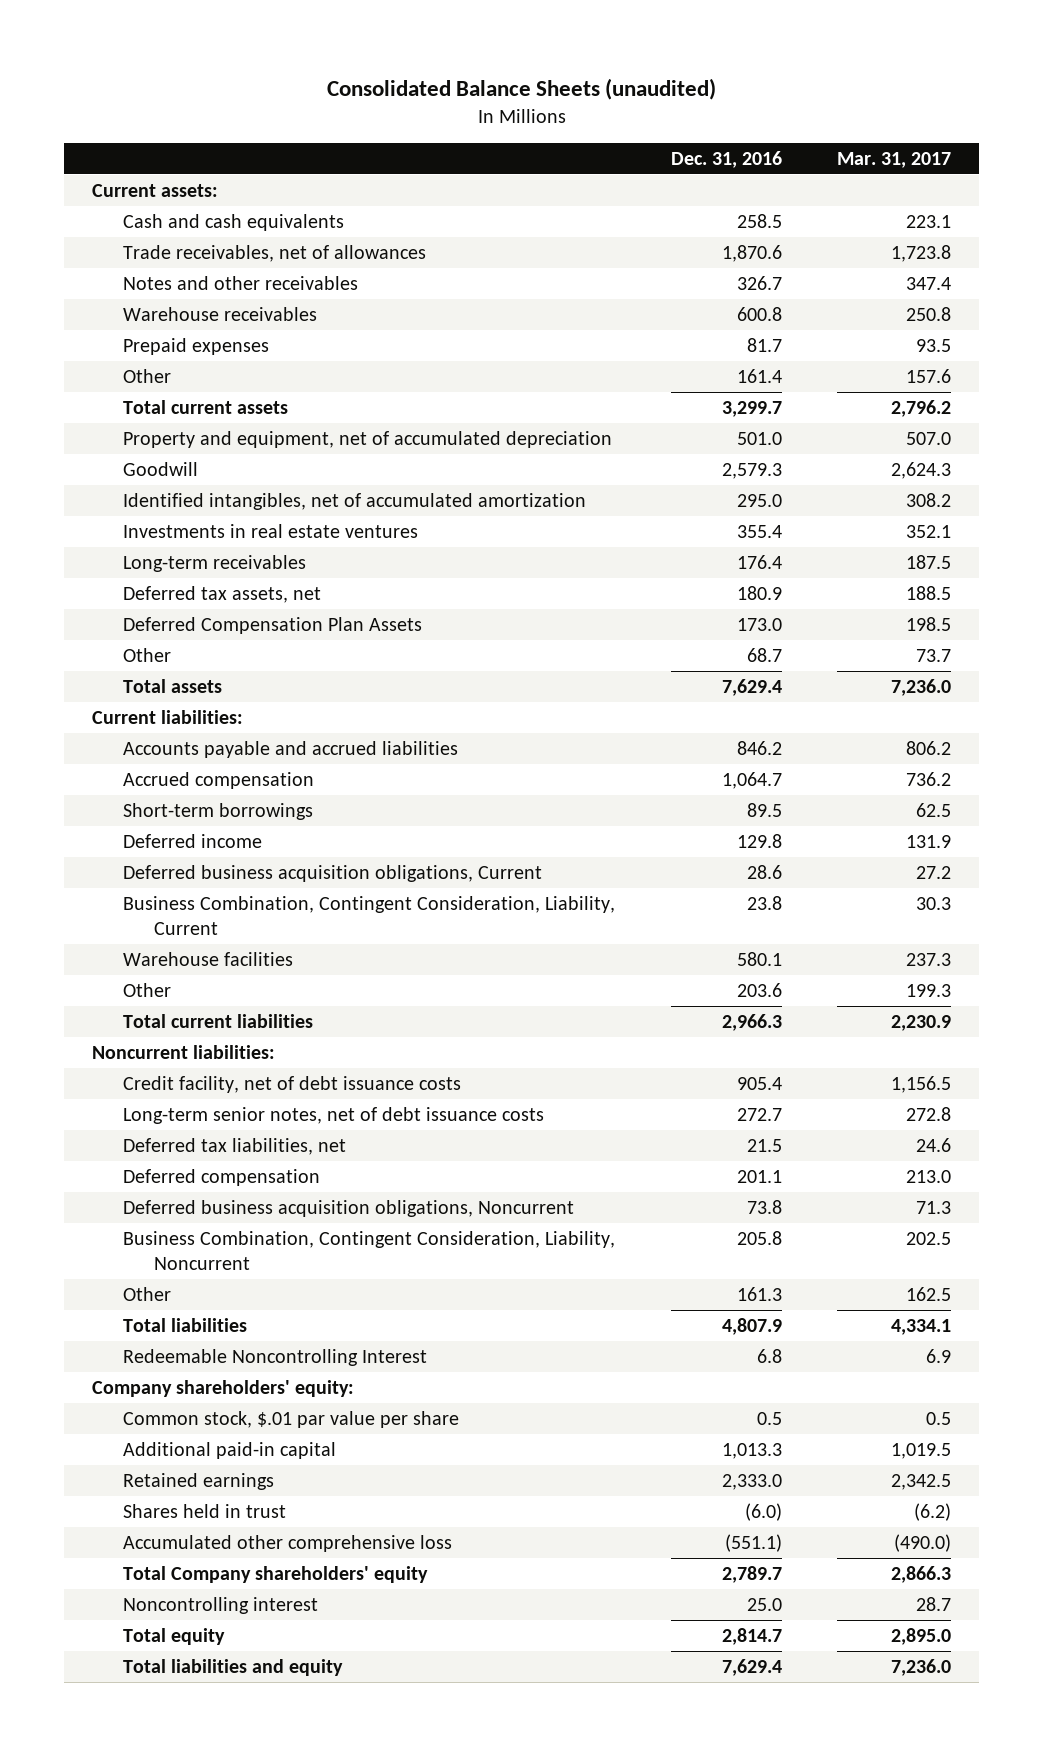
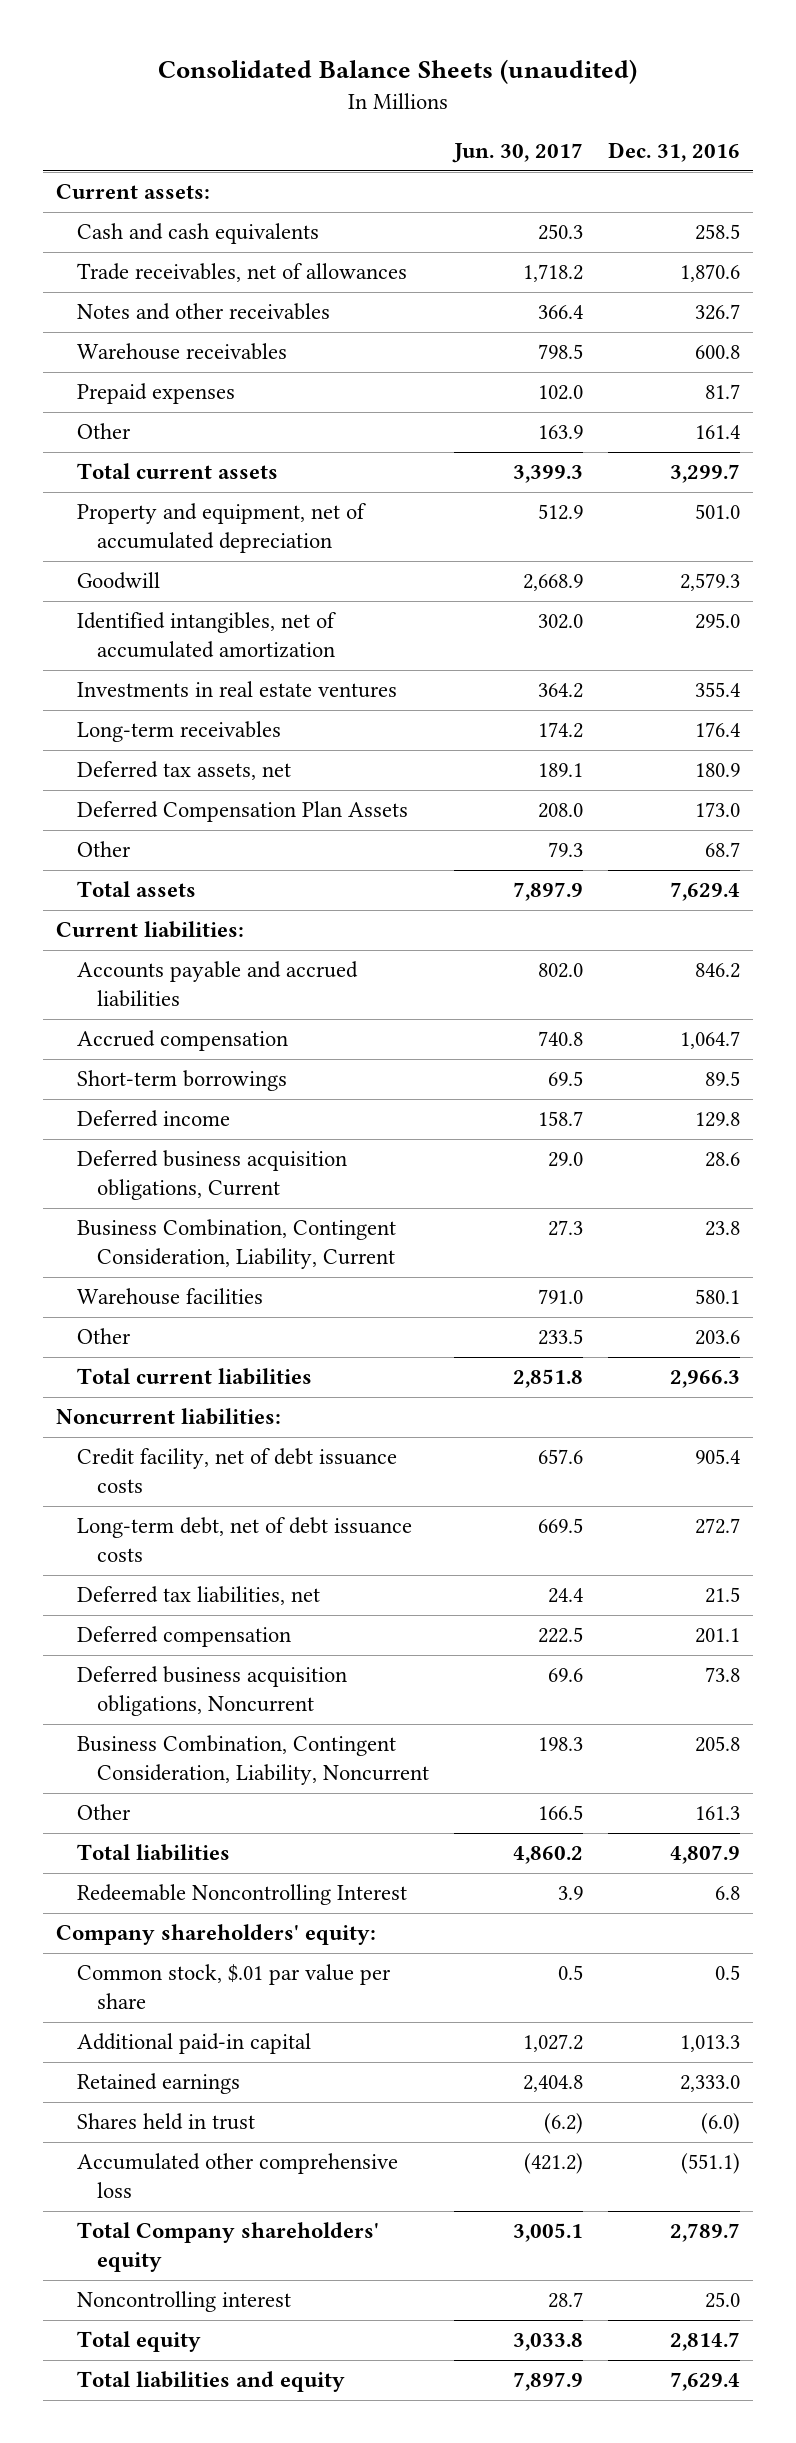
- | Dec. 31, 2016 | Mar. 31, 2017
+ | Jun. 30, 2017 | Dec. 31, 2016
- Long-term senior notes, net of debt issuance costs | 272.7 | 272.8
+ Long-term debt, net of debt issuance costs | 669.5 | 272.7

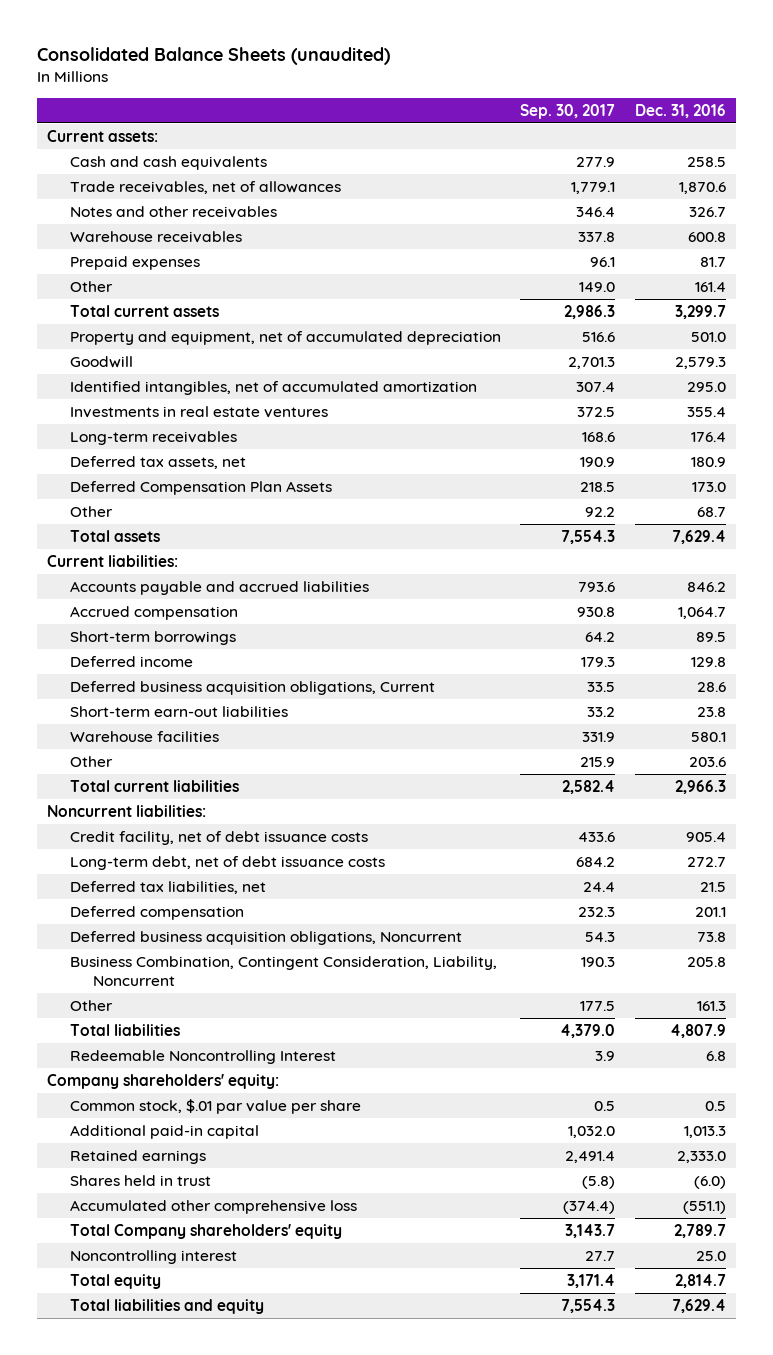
- | Jun. 30, 2017 | Dec. 31, 2016
+ | Sep. 30, 2017 | Dec. 31, 2016
- Business Combination, Contingent Consideration, Liability, Current | 27.3 | 23.8
+ Short-term earn-out liabilities | 33.2 | 23.8

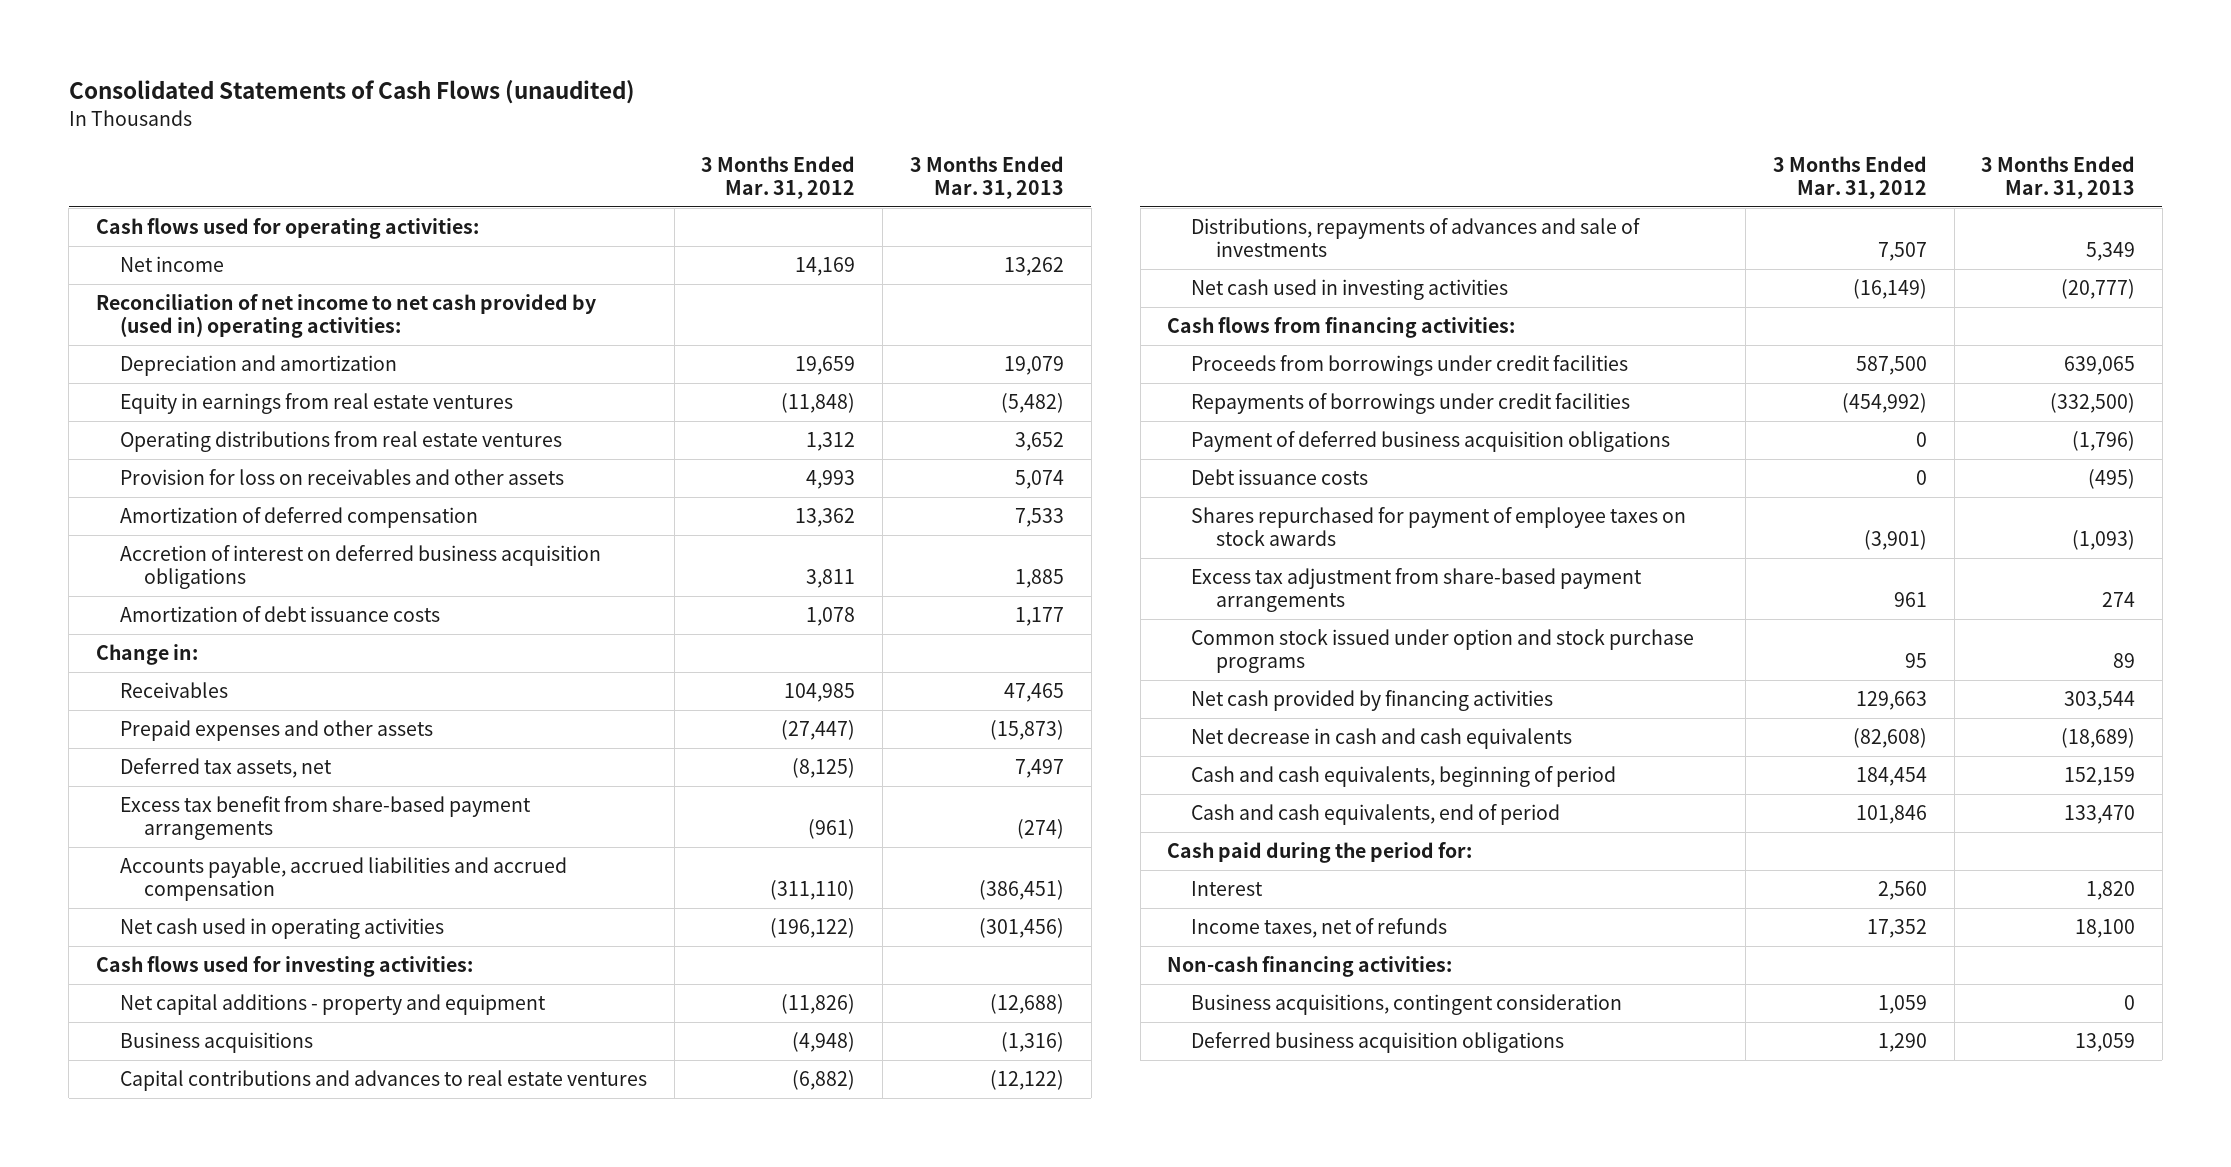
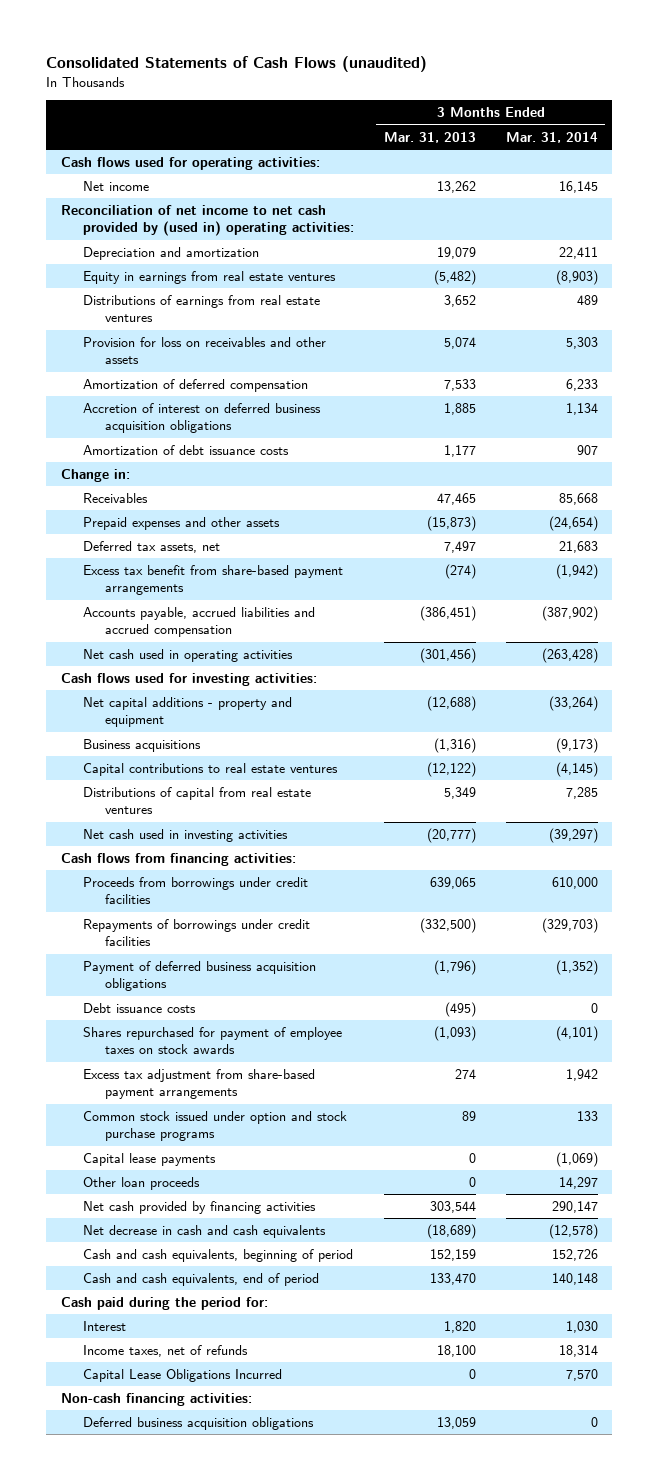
- | 3 Months Ended Mar. 31, 2012 | 3 Months Ended Mar. 31, 2013
+ | 3 Months Ended Mar. 31, 2013 | 3 Months Ended Mar. 31, 2014
- Operating distributions from real estate ventures | 1,312 | 3,652
+ Distributions of earnings from real estate ventures | 3,652 | 489
- Capital contributions and advances to real estate ventures | (6,882) | (12,122)
- Distributions, repayments of advances and sale of investments | 7,507 | 5,349
+ Capital contributions to real estate ventures | (12,122) | (4,145)
+ Distributions of capital from real estate ventures | 5,349 | 7,285
+ Capital lease payments | 0 | (1,069)
+ Other loan proceeds | 0 | 14,297
+ Capital Lease Obligations Incurred | 0 | 7,570
- Business acquisitions, contingent consideration | 1,059 | 0

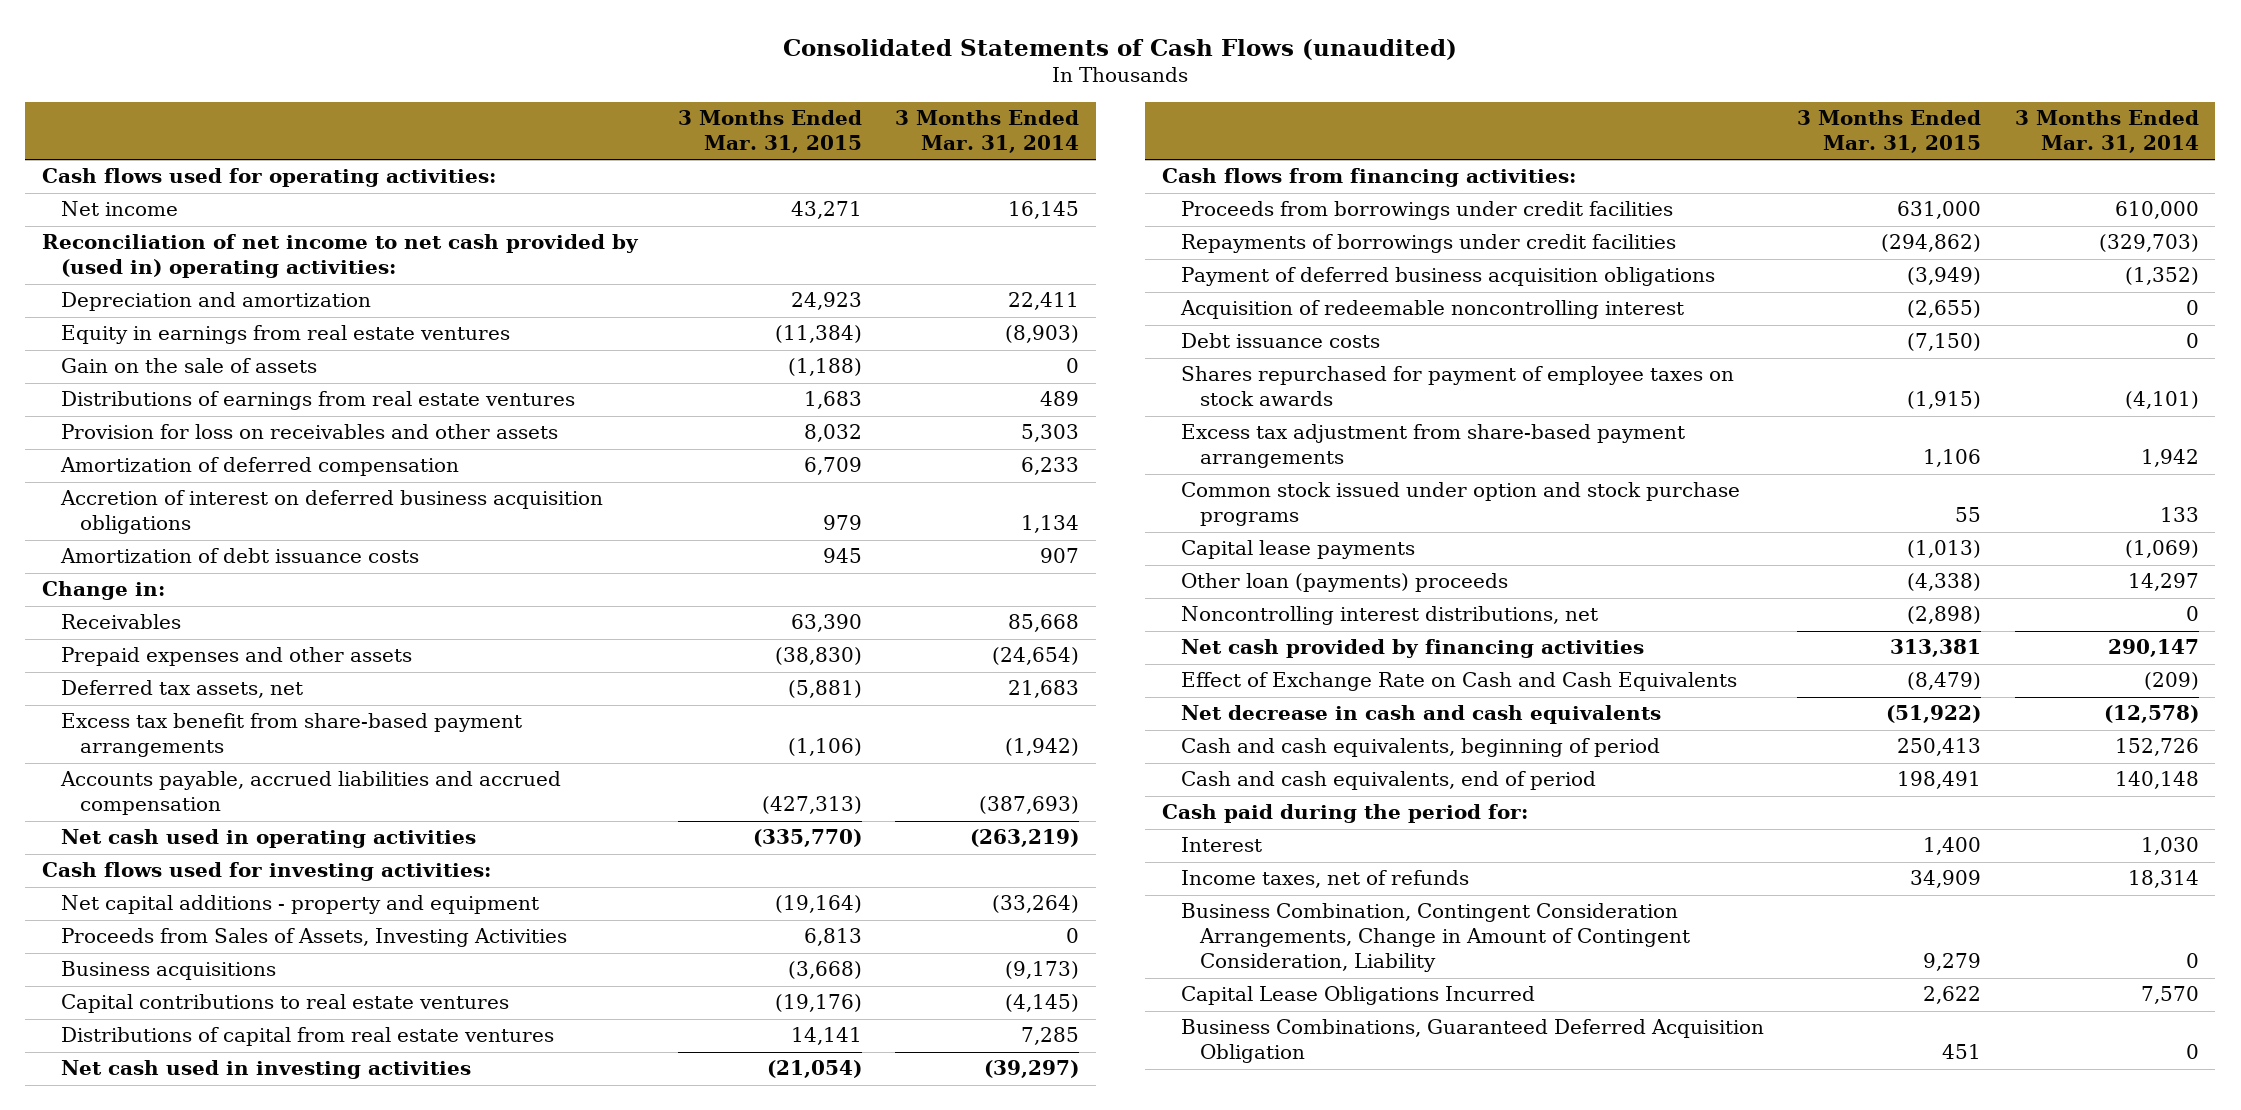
- | 3 Months Ended Mar. 31, 2013 | 3 Months Ended Mar. 31, 2014
+ | 3 Months Ended Mar. 31, 2015 | 3 Months Ended Mar. 31, 2014
+ Gain on the sale of assets | (1,188) | 0
- Accounts payable, accrued liabilities and accrued compensation | (386,451) | (387,902)
- Net cash used in operating activities | (301,456) | (263,428)
+ Accounts payable, accrued liabilities and accrued compensation | (427,313) | (387,693)
+ Net cash used in operating activities | (335,770) | (263,219)
+ Proceeds from Sales of Assets, Investing Activities | 6,813 | 0
+ Acquisition of redeemable noncontrolling interest | (2,655) | 0
- Other loan proceeds | 0 | 14,297
+ Other loan (payments) proceeds | (4,338) | 14,297
+ Noncontrolling interest distributions, net | (2,898) | 0
+ Effect of Exchange Rate on Cash and Cash Equivalents | (8,479) | (209)
+ Business Combination, Contingent Consideration Arrangements, Change in Amount of Contingent Consideration, Liability | 9,279 | 0
- Non-cash financing activities:
- Deferred business acquisition obligations | 13,059 | 0
+ Business Combinations, Guaranteed Deferred Acquisition Obligation | 451 | 0

